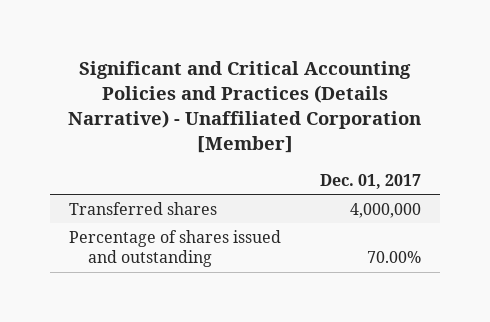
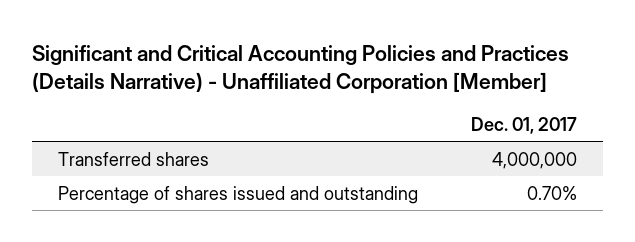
- Percentage of shares issued and outstanding | 70.00%
+ Percentage of shares issued and outstanding | 0.70%

